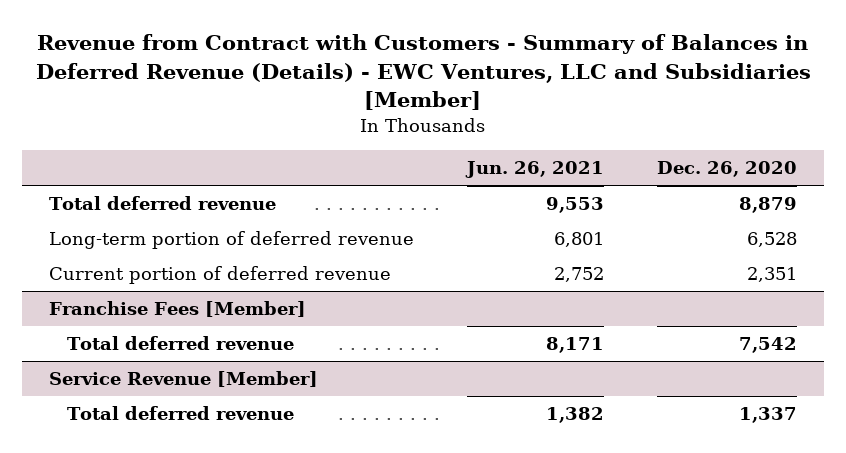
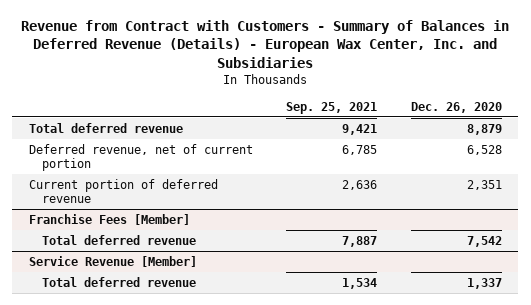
- Revenue from Contract with Customers - Summary of Balances in Deferred Revenue (Details) - EWC Ventures, LLC and Subsidiaries [Member]
+ Revenue from Contract with Customers - Summary of Balances in Deferred Revenue (Details) - European Wax Center, Inc. and Subsidiaries
- | Jun. 26, 2021 | Dec. 26, 2020
+ | Sep. 25, 2021 | Dec. 26, 2020
- Long-term portion of deferred revenue | 6,801 | 6,528
+ Deferred revenue, net of current portion | 6,785 | 6,528

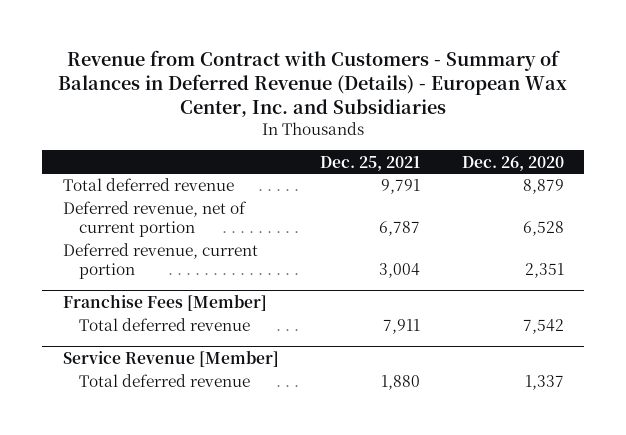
- | Sep. 25, 2021 | Dec. 26, 2020
+ | Dec. 25, 2021 | Dec. 26, 2020
- Current portion of deferred revenue | 2,636 | 2,351
+ Deferred revenue, current portion | 3,004 | 2,351

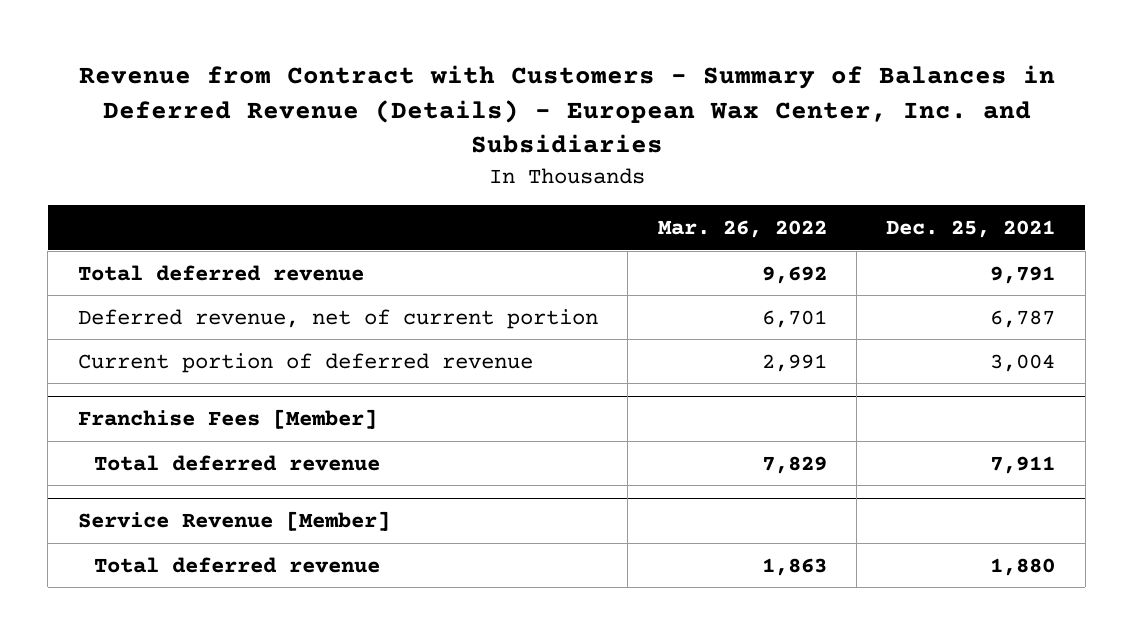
- | Dec. 25, 2021 | Dec. 26, 2020
+ | Mar. 26, 2022 | Dec. 25, 2021
- Deferred revenue, current portion | 3,004 | 2,351
+ Current portion of deferred revenue | 2,991 | 3,004

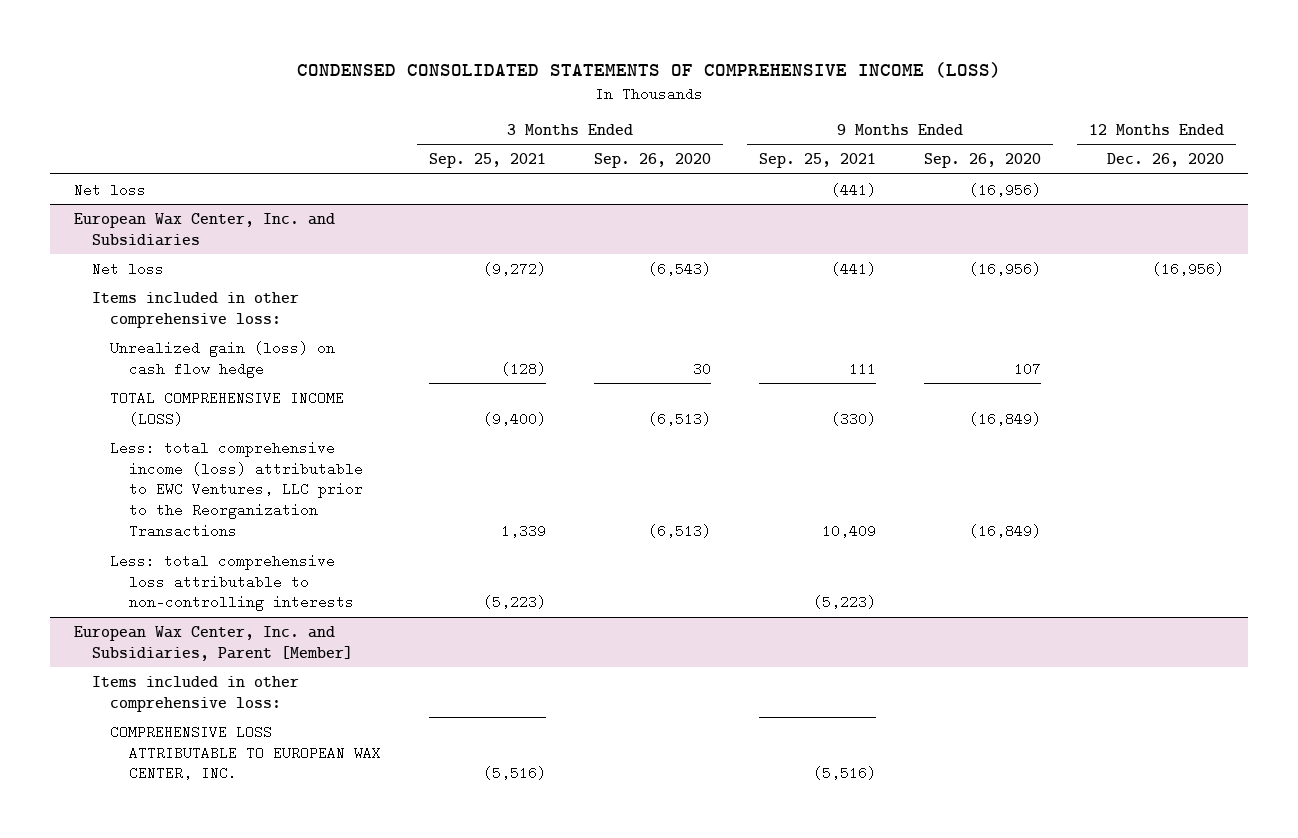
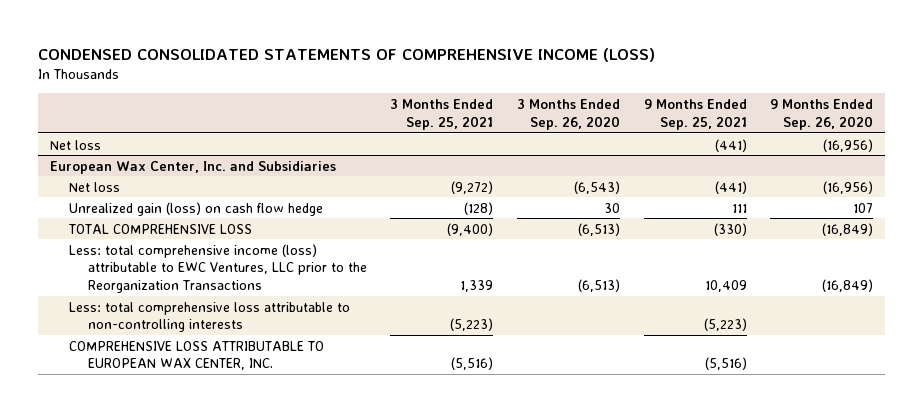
- | 3 Months Ended Sep. 25, 2021 | 3 Months Ended Sep. 26, 2020 | 9 Months Ended Sep. 25, 2021 | 9 Months Ended Sep. 26, 2020 | 12 Months Ended Dec. 26, 2020
+ | 3 Months Ended Sep. 25, 2021 | 3 Months Ended Sep. 26, 2020 | 9 Months Ended Sep. 25, 2021 | 9 Months Ended Sep. 26, 2020
@ European Wax Center, Inc. and Subsidiaries
- Items included in other comprehensive loss:
- TOTAL COMPREHENSIVE INCOME (LOSS) | (9,400) | (6,513) | (330) | (16,849) |
+ TOTAL COMPREHENSIVE LOSS | (9,400) | (6,513) | (330) | (16,849)
- European Wax Center, Inc. and Subsidiaries, Parent [Member]
- Items included in other comprehensive loss:

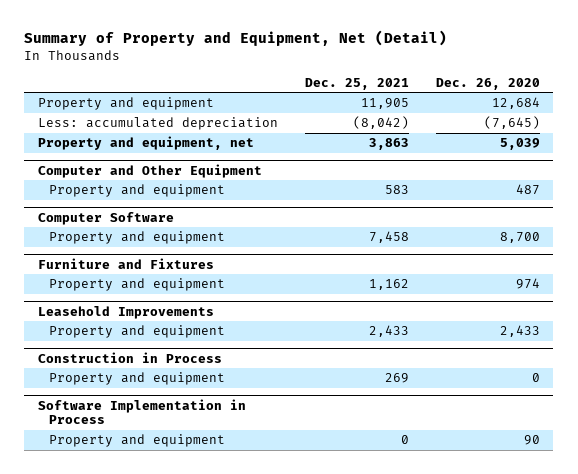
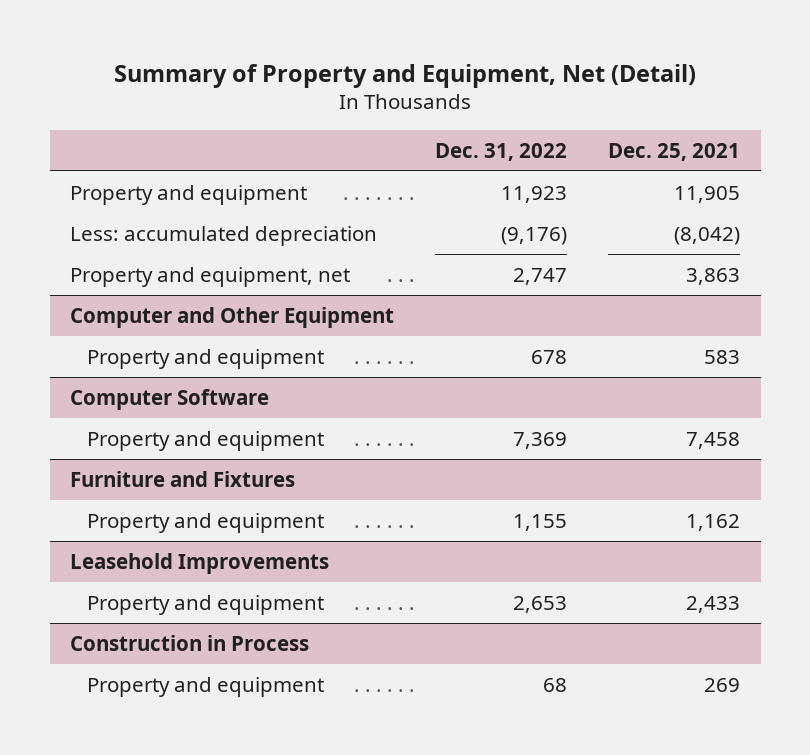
- | Dec. 25, 2021 | Dec. 26, 2020
+ | Dec. 31, 2022 | Dec. 25, 2021
- Software Implementation in Process
- Property and equipment | 0 | 90

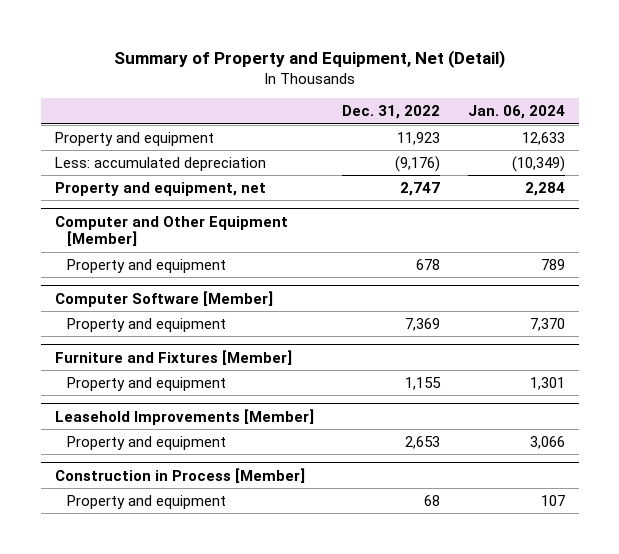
- | Dec. 31, 2022 | Dec. 25, 2021
+ | Dec. 31, 2022 | Jan. 06, 2024
- Computer and Other Equipment
+ Computer and Other Equipment [Member]
- Computer Software
+ Computer Software [Member]
- Furniture and Fixtures
+ Furniture and Fixtures [Member]
- Leasehold Improvements
+ Leasehold Improvements [Member]
- Construction in Process
+ Construction in Process [Member]

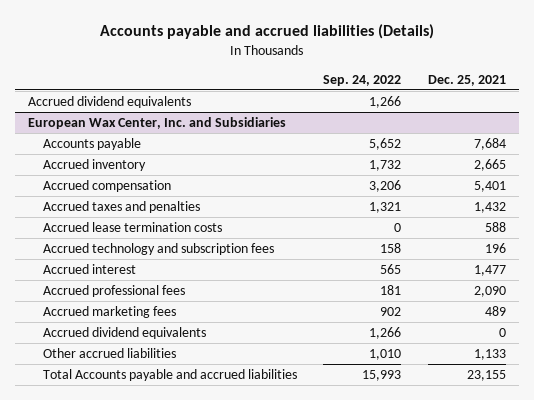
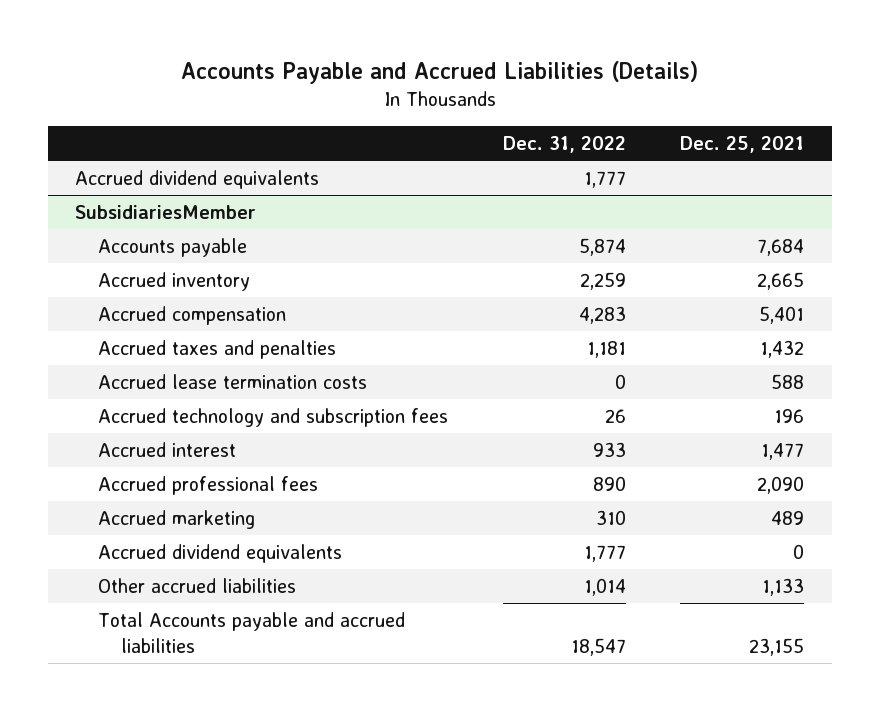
- Accounts payable and accrued liabilities (Details)
+ Accounts Payable and Accrued Liabilities (Details)
- | Sep. 24, 2022 | Dec. 25, 2021
+ | Dec. 31, 2022 | Dec. 25, 2021
- European Wax Center, Inc. and Subsidiaries
+ SubsidiariesMember
- Accrued marketing fees | 902 | 489
+ Accrued marketing | 310 | 489

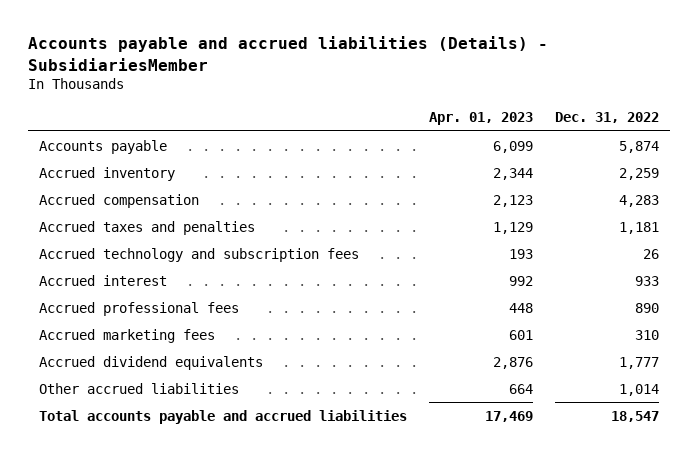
- Accounts Payable and Accrued Liabilities (Details)
+ Accounts payable and accrued liabilities (Details) - SubsidiariesMember
- | Dec. 31, 2022 | Dec. 25, 2021
+ | Apr. 01, 2023 | Dec. 31, 2022
- Accrued dividend equivalents | 1,777 |
- SubsidiariesMember
- Accrued lease termination costs | 0 | 588
- Accrued marketing | 310 | 489
+ Accrued marketing fees | 601 | 310
- Total Accounts payable and accrued liabilities | 18,547 | 23,155
+ Total accounts payable and accrued liabilities | 17,469 | 18,547

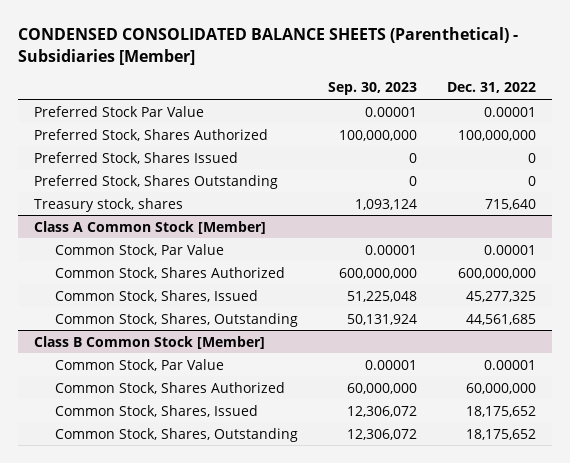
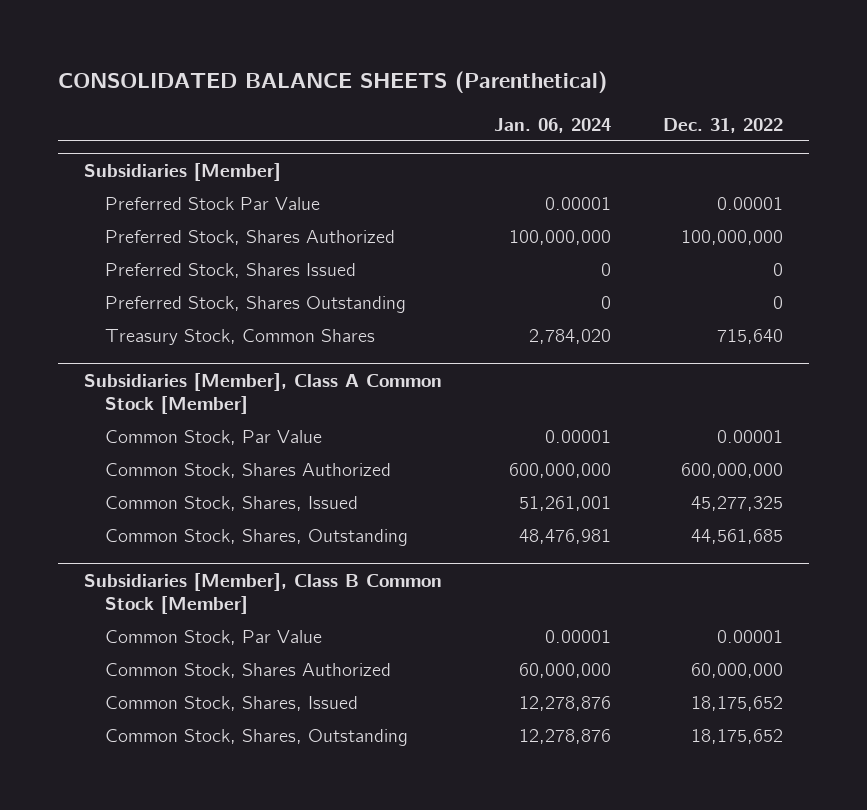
- CONDENSED CONSOLIDATED BALANCE SHEETS (Parenthetical) - Subsidiaries [Member]
+ CONSOLIDATED BALANCE SHEETS (Parenthetical)
- | Sep. 30, 2023 | Dec. 31, 2022
+ | Jan. 06, 2024 | Dec. 31, 2022
+ Subsidiaries [Member]
- Treasury stock, shares | 1,093,124 | 715,640
- Class A Common Stock [Member]
+ Treasury Stock, Common Shares | 2,784,020 | 715,640
+ Subsidiaries [Member], Class A Common Stock [Member]
- Class B Common Stock [Member]
+ Subsidiaries [Member], Class B Common Stock [Member]

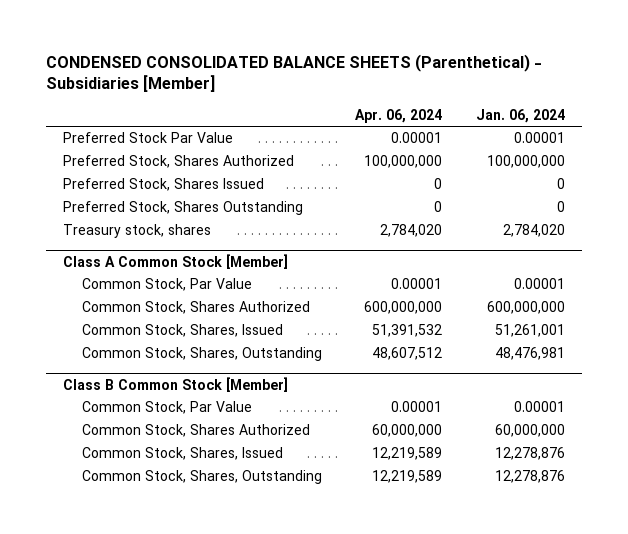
- CONSOLIDATED BALANCE SHEETS (Parenthetical)
+ CONDENSED CONSOLIDATED BALANCE SHEETS (Parenthetical) - Subsidiaries [Member]
- | Jan. 06, 2024 | Dec. 31, 2022
+ | Apr. 06, 2024 | Jan. 06, 2024
- Subsidiaries [Member]
- Treasury Stock, Common Shares | 2,784,020 | 715,640
- Subsidiaries [Member], Class A Common Stock [Member]
+ Treasury stock, shares | 2,784,020 | 2,784,020
+ Class A Common Stock [Member]
- Subsidiaries [Member], Class B Common Stock [Member]
+ Class B Common Stock [Member]

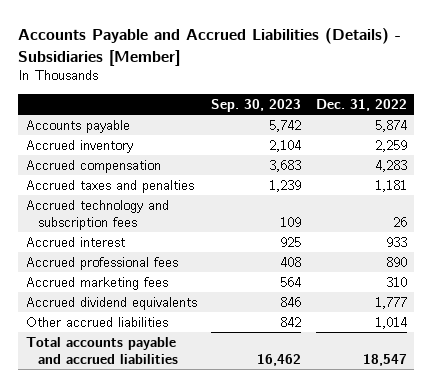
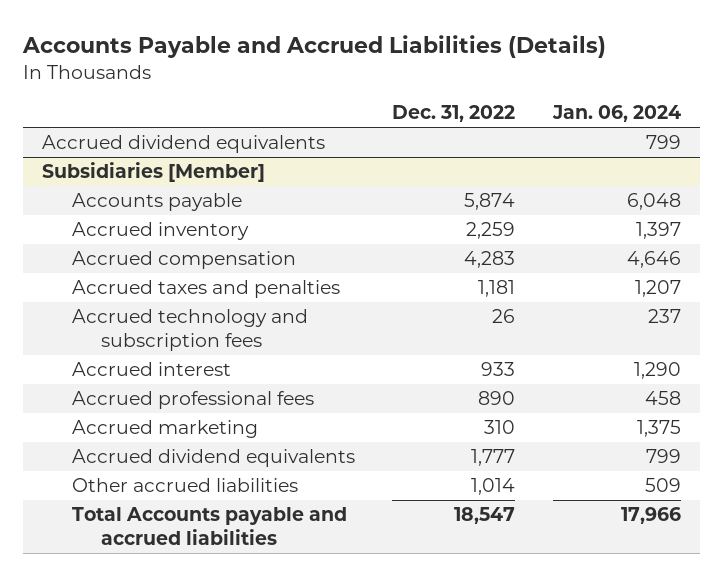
- Accounts Payable and Accrued Liabilities (Details) - Subsidiaries [Member]
+ Accounts Payable and Accrued Liabilities (Details)
- | Sep. 30, 2023 | Dec. 31, 2022
+ | Dec. 31, 2022 | Jan. 06, 2024
+ Accrued dividend equivalents | | 799
+ Subsidiaries [Member]
- Accrued marketing fees | 564 | 310
+ Accrued marketing | 310 | 1,375
- Total accounts payable and accrued liabilities | 16,462 | 18,547
+ Total Accounts payable and accrued liabilities | 18,547 | 17,966

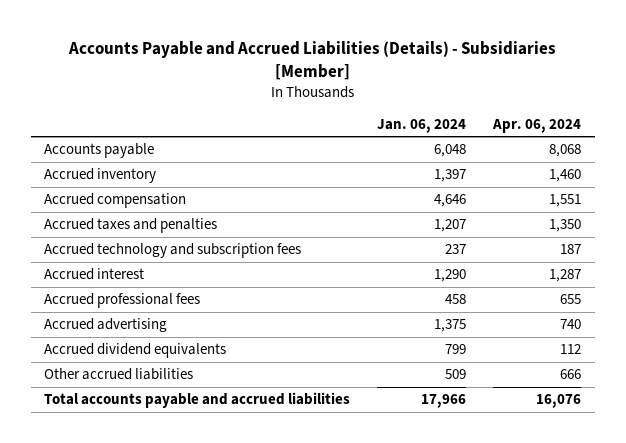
- Accounts Payable and Accrued Liabilities (Details)
+ Accounts Payable and Accrued Liabilities (Details) - Subsidiaries [Member]
- | Dec. 31, 2022 | Jan. 06, 2024
+ | Jan. 06, 2024 | Apr. 06, 2024
- Accrued dividend equivalents | | 799
- Subsidiaries [Member]
- Accrued marketing | 310 | 1,375
+ Accrued advertising | 1,375 | 740
- Total Accounts payable and accrued liabilities | 18,547 | 17,966
+ Total accounts payable and accrued liabilities | 17,966 | 16,076

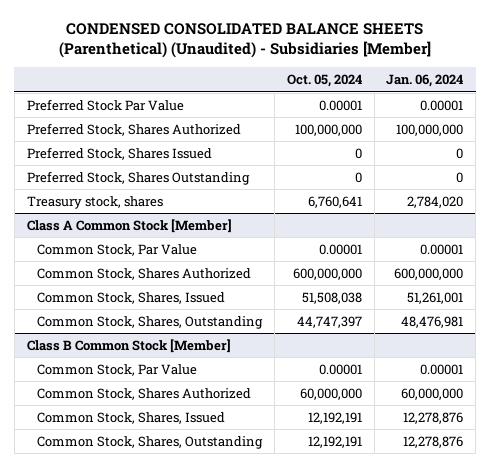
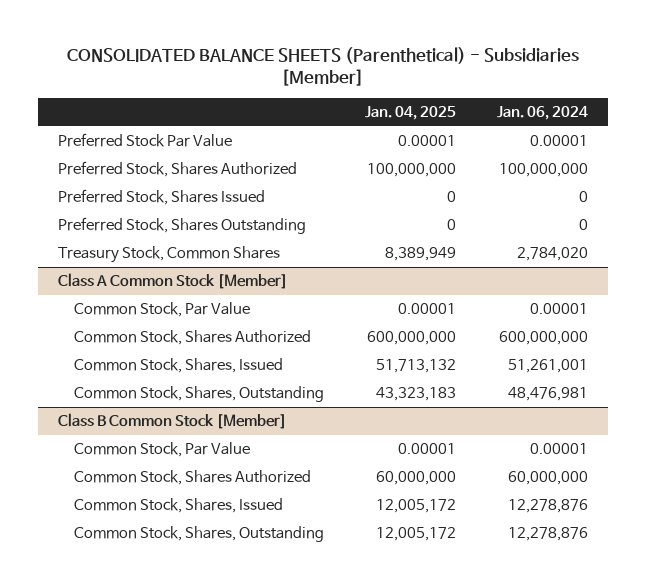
- CONDENSED CONSOLIDATED BALANCE SHEETS (Parenthetical) (Unaudited) - Subsidiaries [Member]
+ CONSOLIDATED BALANCE SHEETS (Parenthetical) - Subsidiaries [Member]
- | Oct. 05, 2024 | Jan. 06, 2024
+ | Jan. 04, 2025 | Jan. 06, 2024
- Treasury stock, shares | 6,760,641 | 2,784,020
+ Treasury Stock, Common Shares | 8,389,949 | 2,784,020

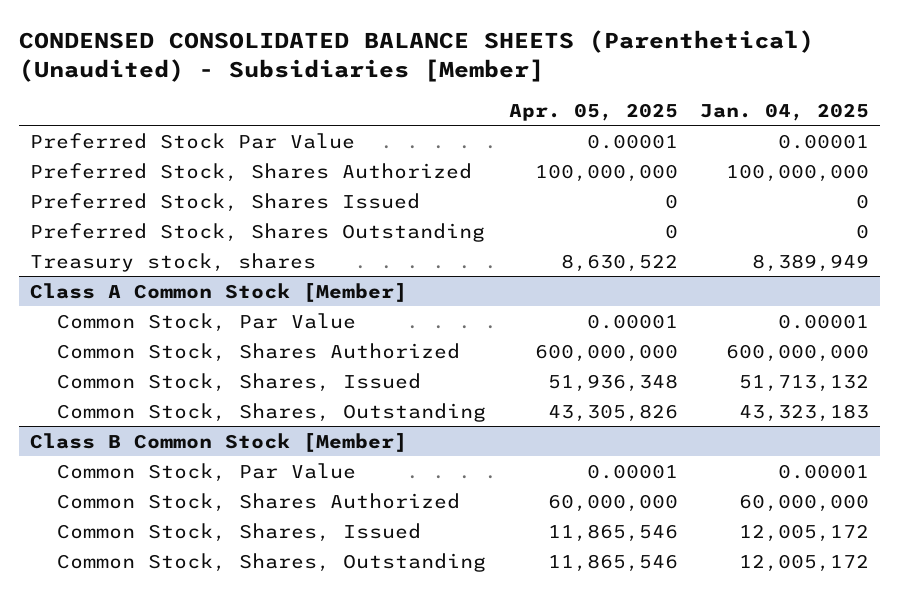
- CONSOLIDATED BALANCE SHEETS (Parenthetical) - Subsidiaries [Member]
+ CONDENSED CONSOLIDATED BALANCE SHEETS (Parenthetical) (Unaudited) - Subsidiaries [Member]
- | Jan. 04, 2025 | Jan. 06, 2024
+ | Apr. 05, 2025 | Jan. 04, 2025
- Treasury Stock, Common Shares | 8,389,949 | 2,784,020
+ Treasury stock, shares | 8,630,522 | 8,389,949

